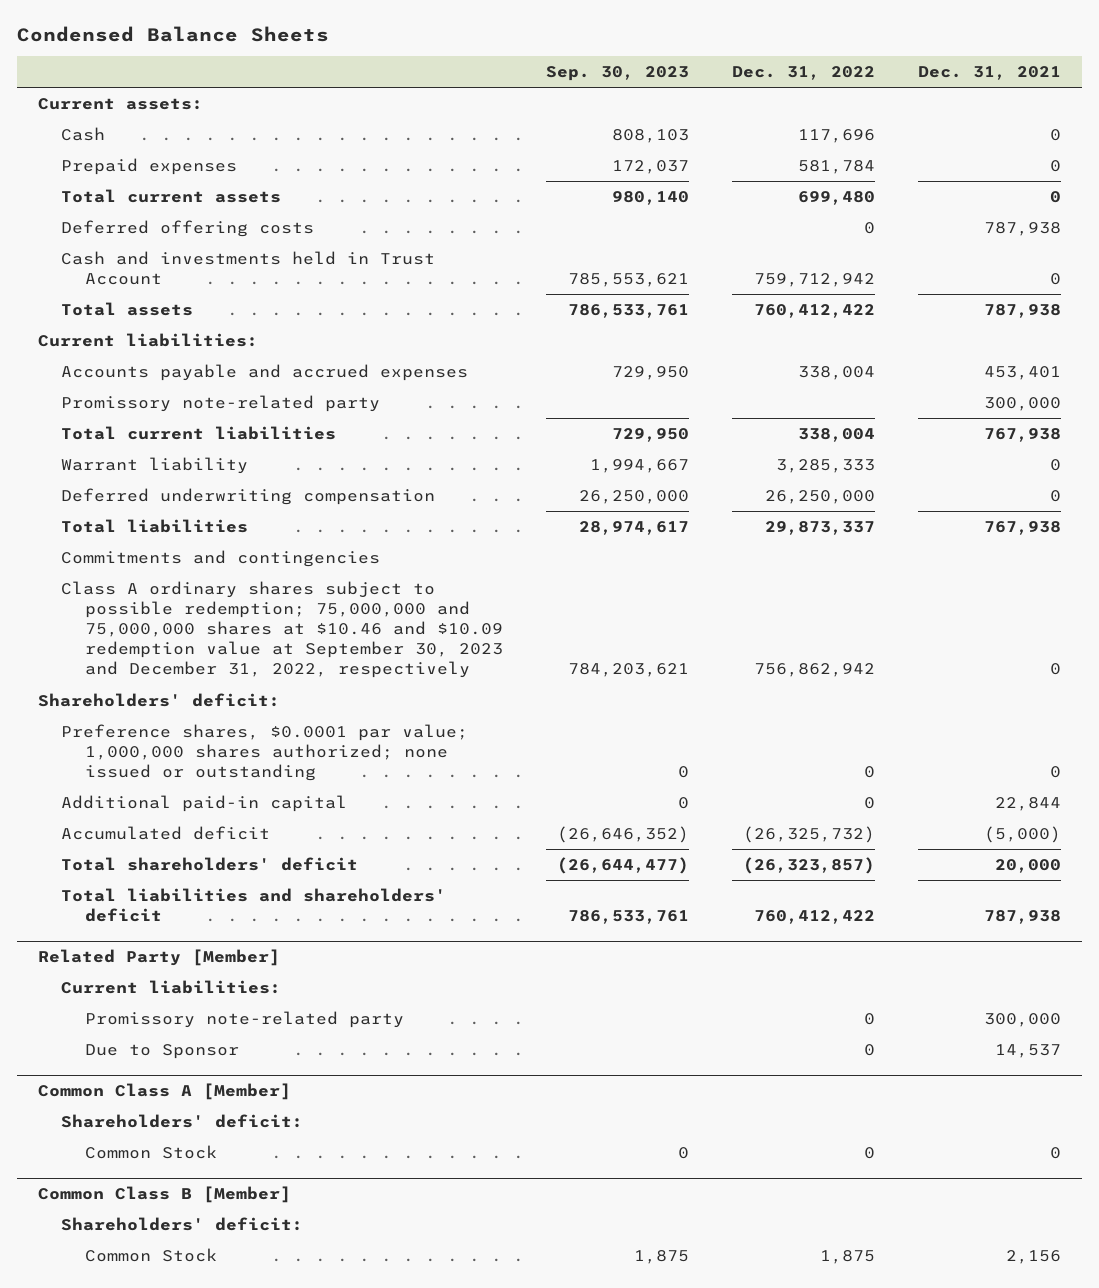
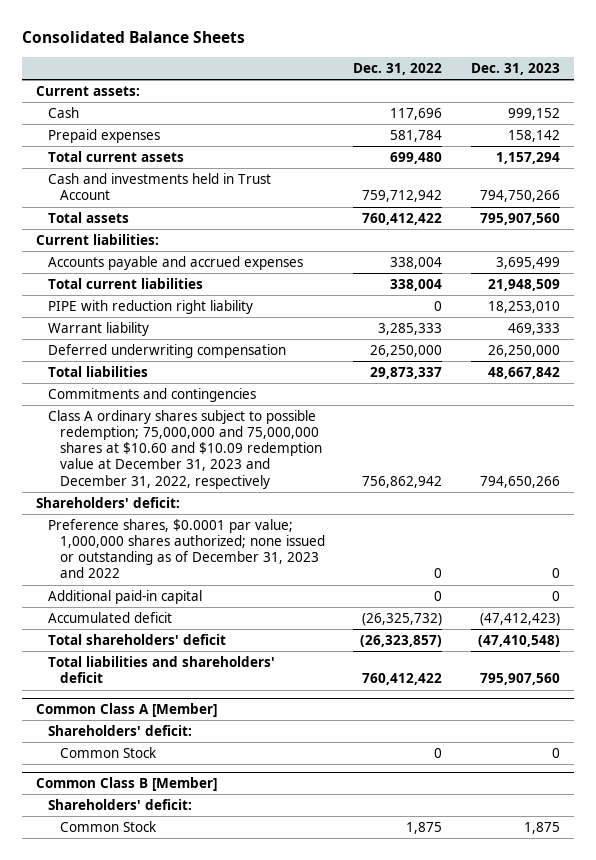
- Condensed Balance Sheets
+ Consolidated Balance Sheets
- | Sep. 30, 2023 | Dec. 31, 2022 | Dec. 31, 2021
+ | Dec. 31, 2022 | Dec. 31, 2023
- Deferred offering costs | | 0 | 787,938
- Promissory note-related party | | | 300,000
+ PIPE with reduction right liability | 0 | 18,253,010
- Class A ordinary shares subject to possible redemption; 75,000,000 and 75,000,000 shares at $10.46 and $10.09 redemption value at September 30, 2023 and December 31, 2022, respectively | 784,203,621 | 756,862,942 | 0
+ Class A ordinary shares subject to possible redemption; 75,000,000 and 75,000,000 shares at $10.60 and $10.09 redemption value at December 31, 2023 and December 31, 2022, respectively | 756,862,942 | 794,650,266
- Preference shares, $0.0001 par value; 1,000,000 shares authorized; none issued or outstanding | 0 | 0 | 0
+ Preference shares, $0.0001 par value; 1,000,000 shares authorized; none issued or outstanding as of December 31, 2023 and 2022 | 0 | 0
- Related Party [Member]
- Current liabilities:
- Promissory note-related party | | 0 | 300,000
- Due to Sponsor | | 0 | 14,537

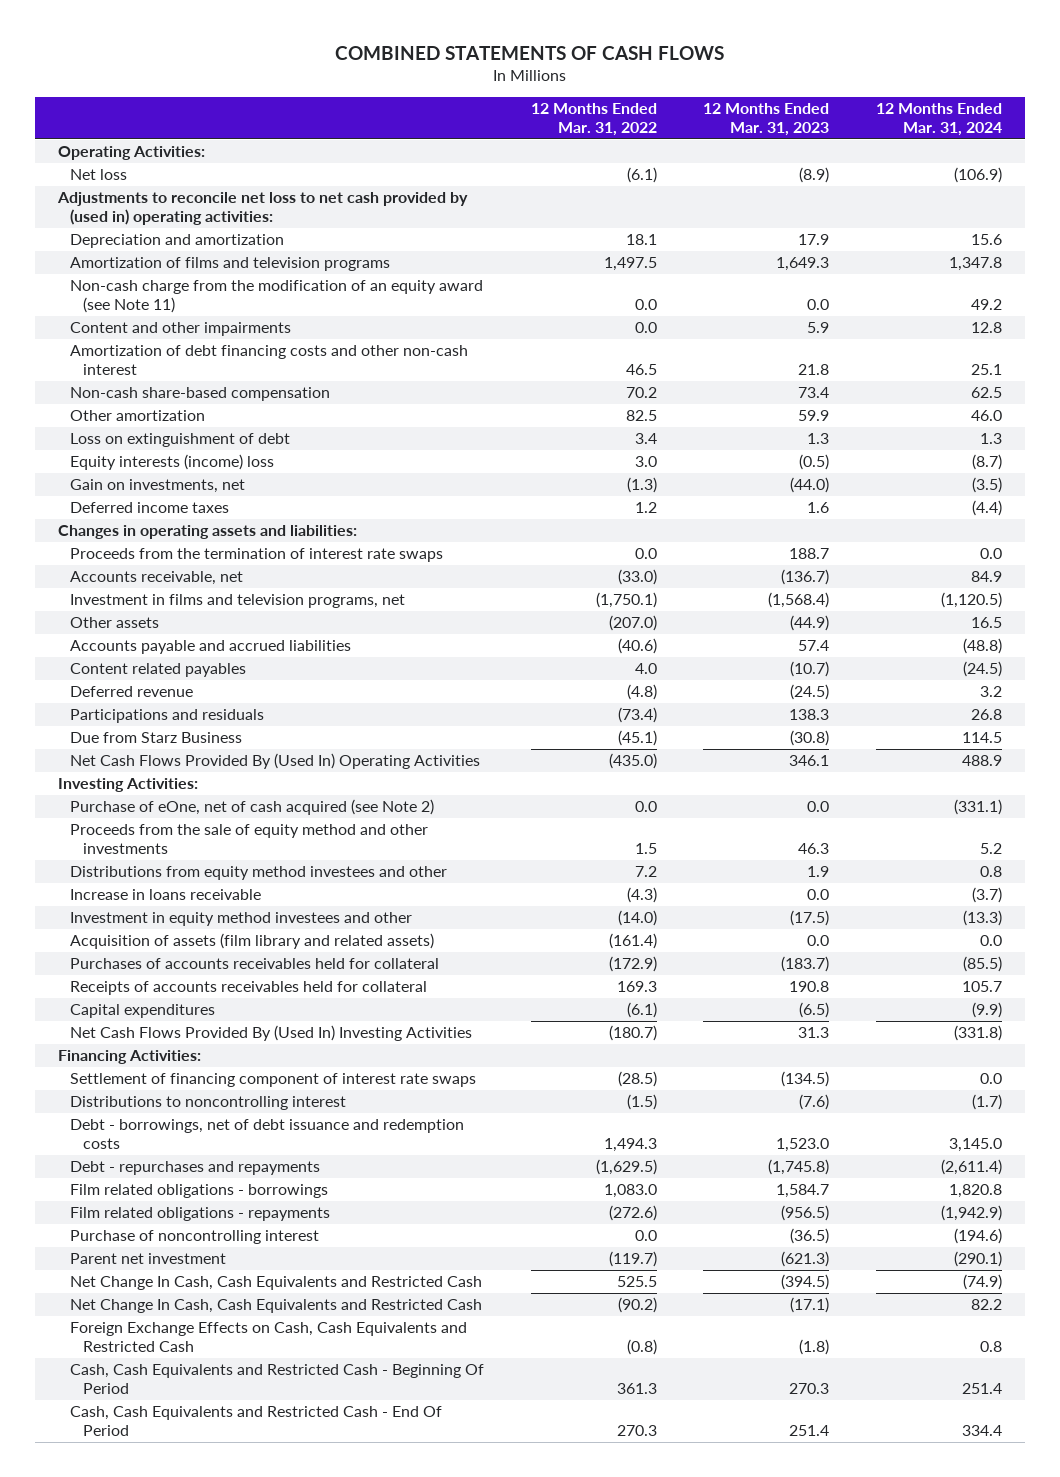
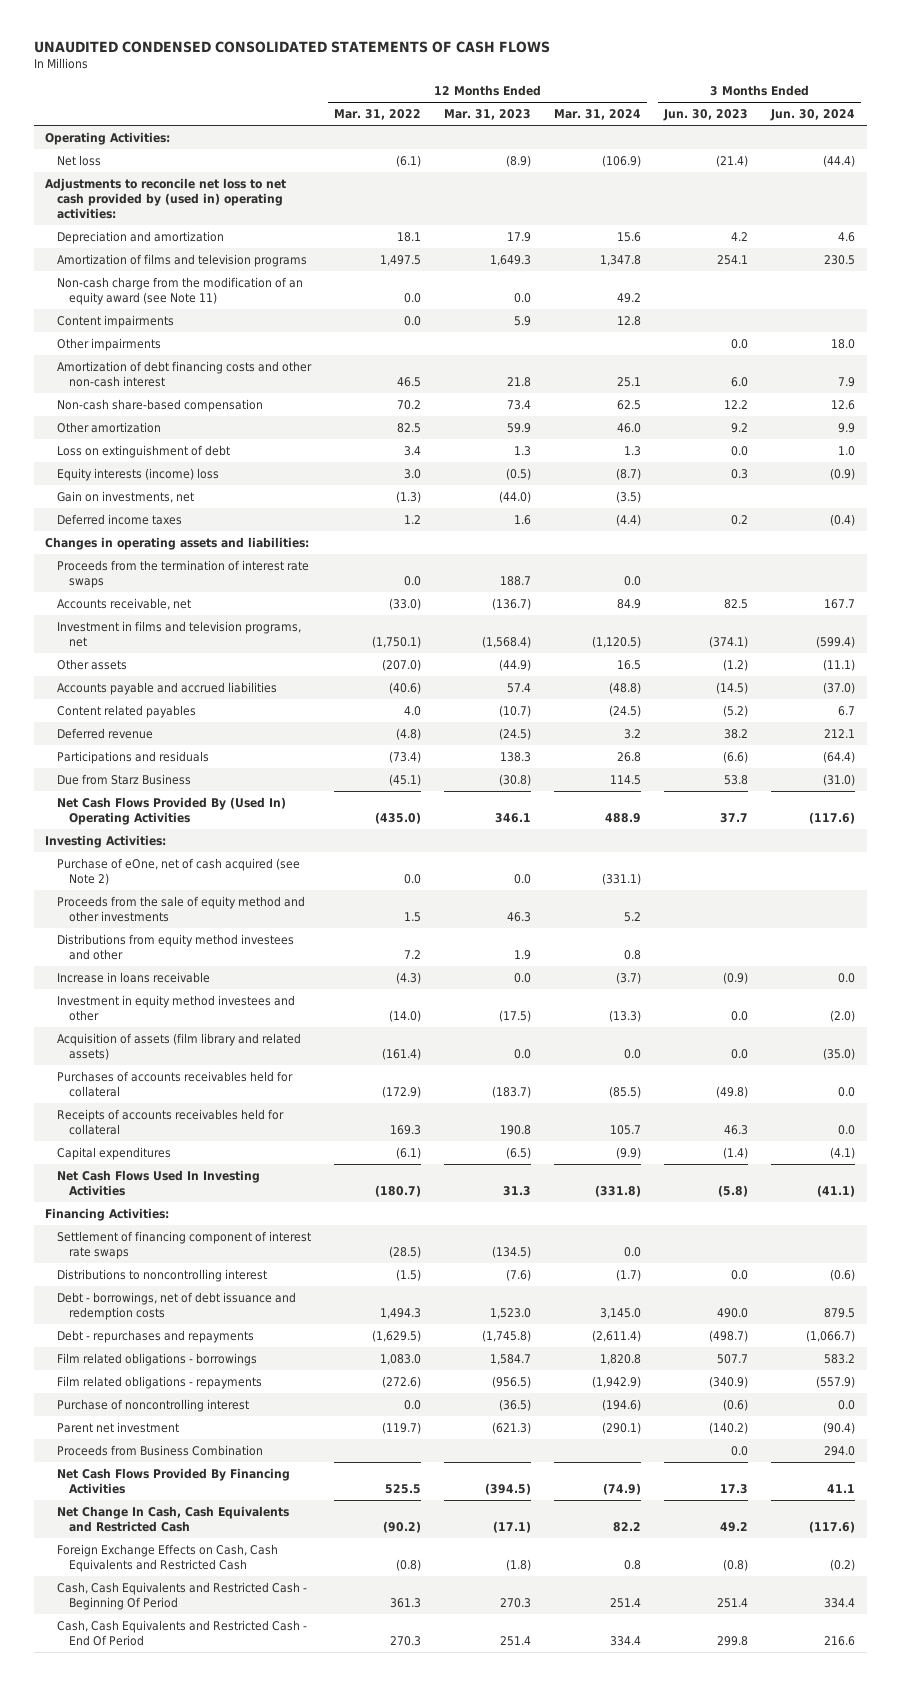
- COMBINED STATEMENTS OF CASH FLOWS
+ UNAUDITED CONDENSED CONSOLIDATED STATEMENTS OF CASH FLOWS
- | 12 Months Ended Mar. 31, 2022 | 12 Months Ended Mar. 31, 2023 | 12 Months Ended Mar. 31, 2024
+ | 12 Months Ended Mar. 31, 2022 | 12 Months Ended Mar. 31, 2023 | 12 Months Ended Mar. 31, 2024 | 3 Months Ended Jun. 30, 2023 | 3 Months Ended Jun. 30, 2024
- Content and other impairments | 0.0 | 5.9 | 12.8
+ Content impairments | 0.0 | 5.9 | 12.8 | |
+ Other impairments | | | | 0.0 | 18.0
- Net Cash Flows Provided By (Used In) Investing Activities | (180.7) | 31.3 | (331.8)
+ Net Cash Flows Used In Investing Activities | (180.7) | 31.3 | (331.8) | (5.8) | (41.1)
- Net Change In Cash, Cash Equivalents and Restricted Cash | 525.5 | (394.5) | (74.9)
+ Proceeds from Business Combination | | | | 0.0 | 294.0
+ Net Cash Flows Provided By Financing Activities | 525.5 | (394.5) | (74.9) | 17.3 | 41.1

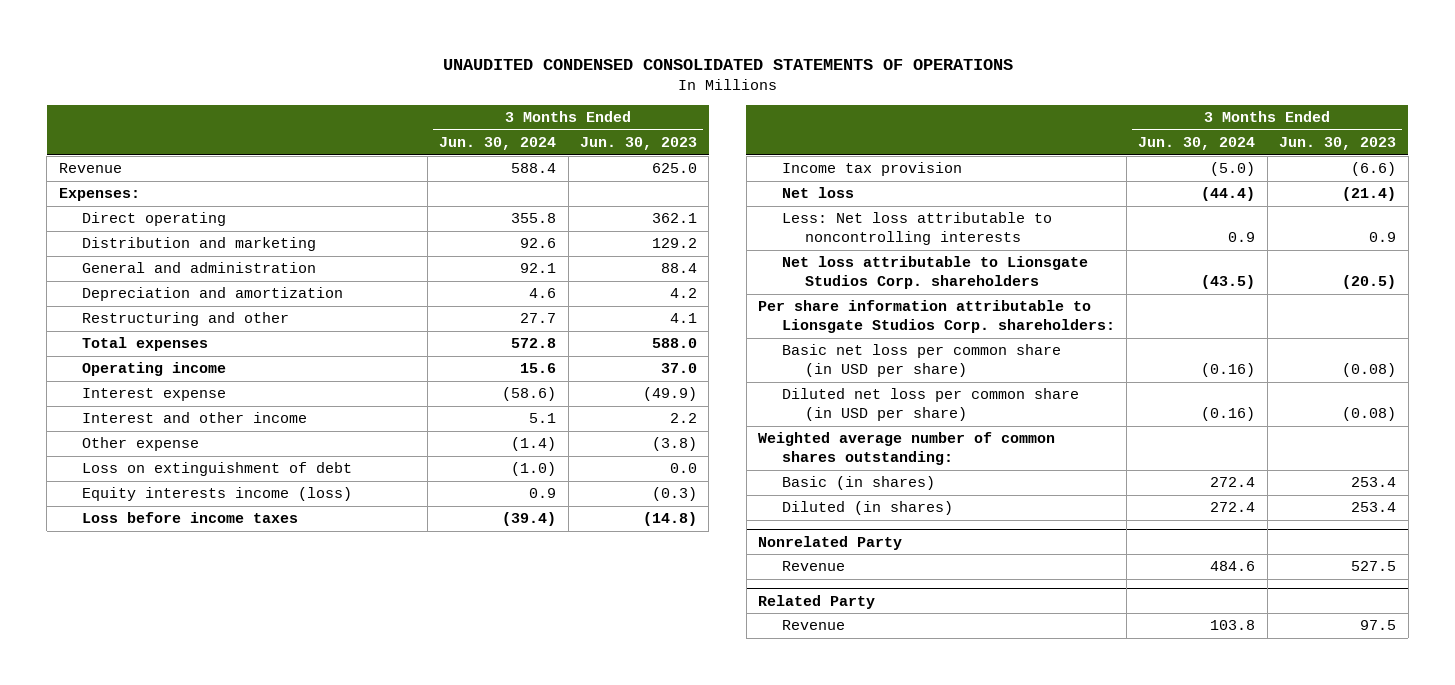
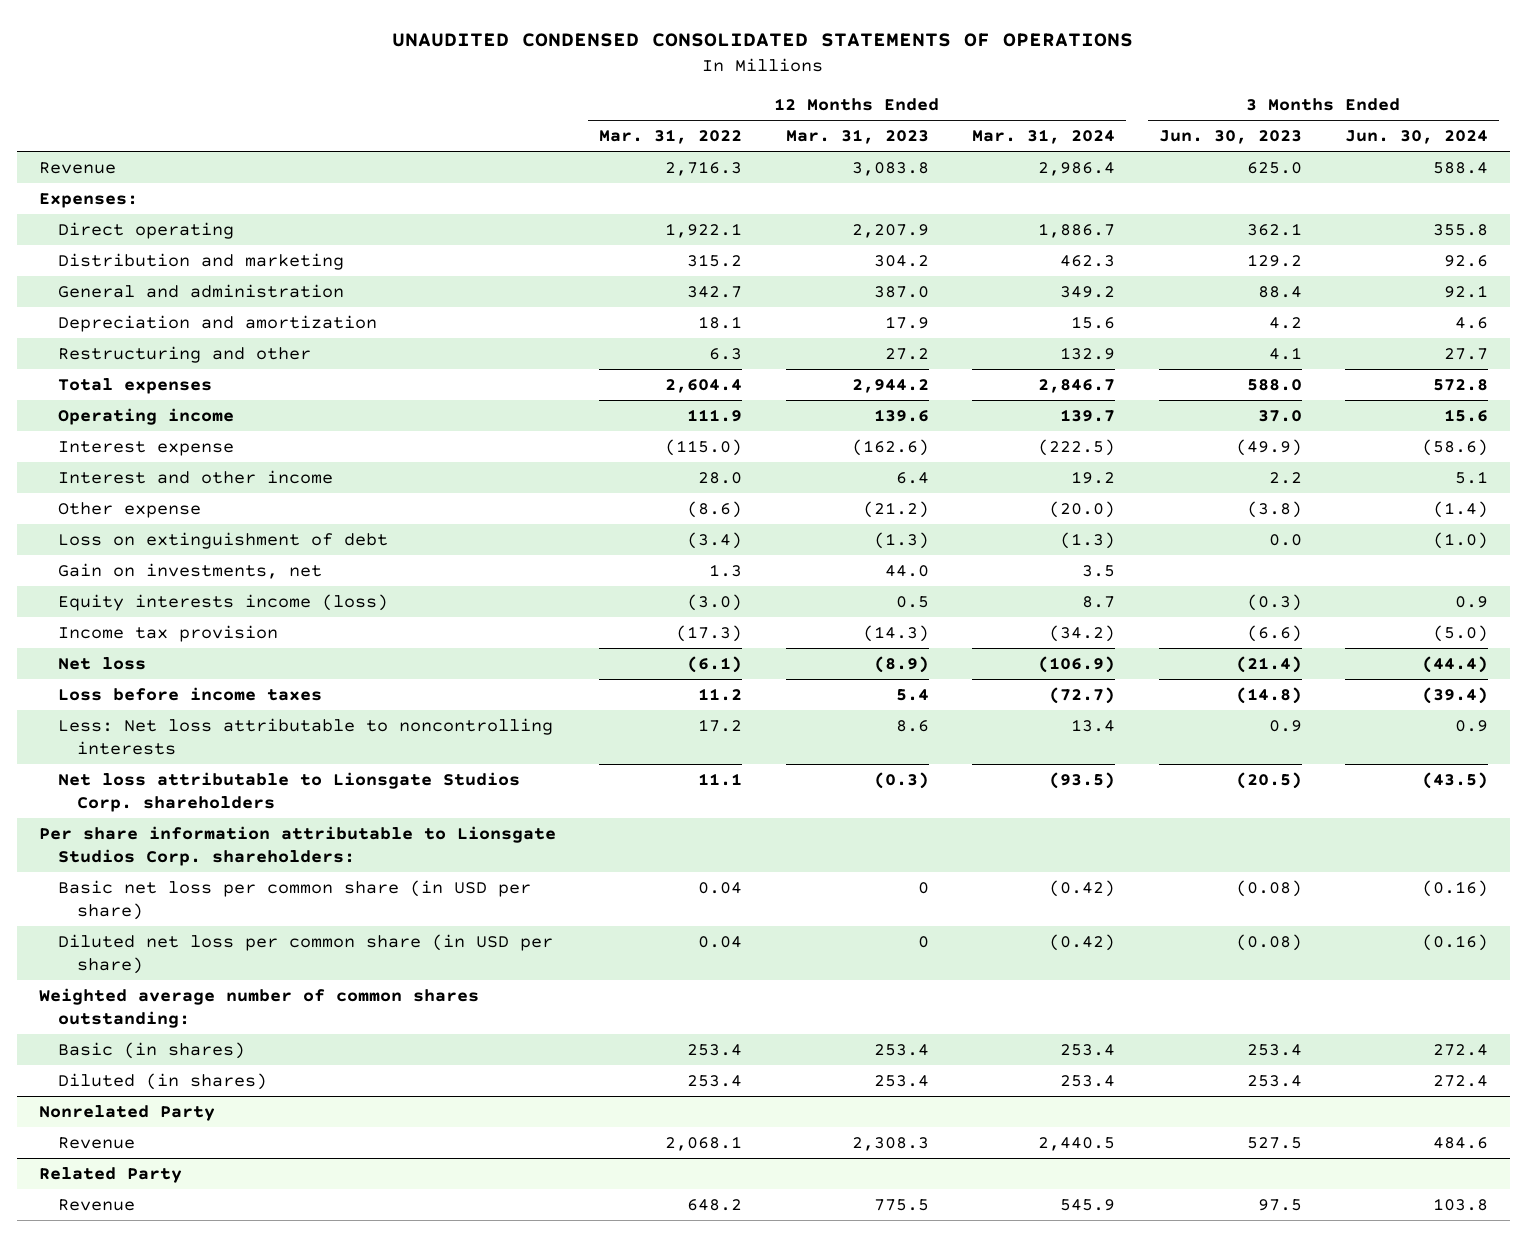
- | 3 Months Ended Jun. 30, 2024 | 3 Months Ended Jun. 30, 2023
+ | 12 Months Ended Mar. 31, 2022 | 12 Months Ended Mar. 31, 2023 | 12 Months Ended Mar. 31, 2024 | 3 Months Ended Jun. 30, 2023 | 3 Months Ended Jun. 30, 2024
+ Gain on investments, net | 1.3 | 44.0 | 3.5 | |
moved down: Loss before income taxes | 11.2 | 5.4 | (72.7) | (14.8) | (39.4)

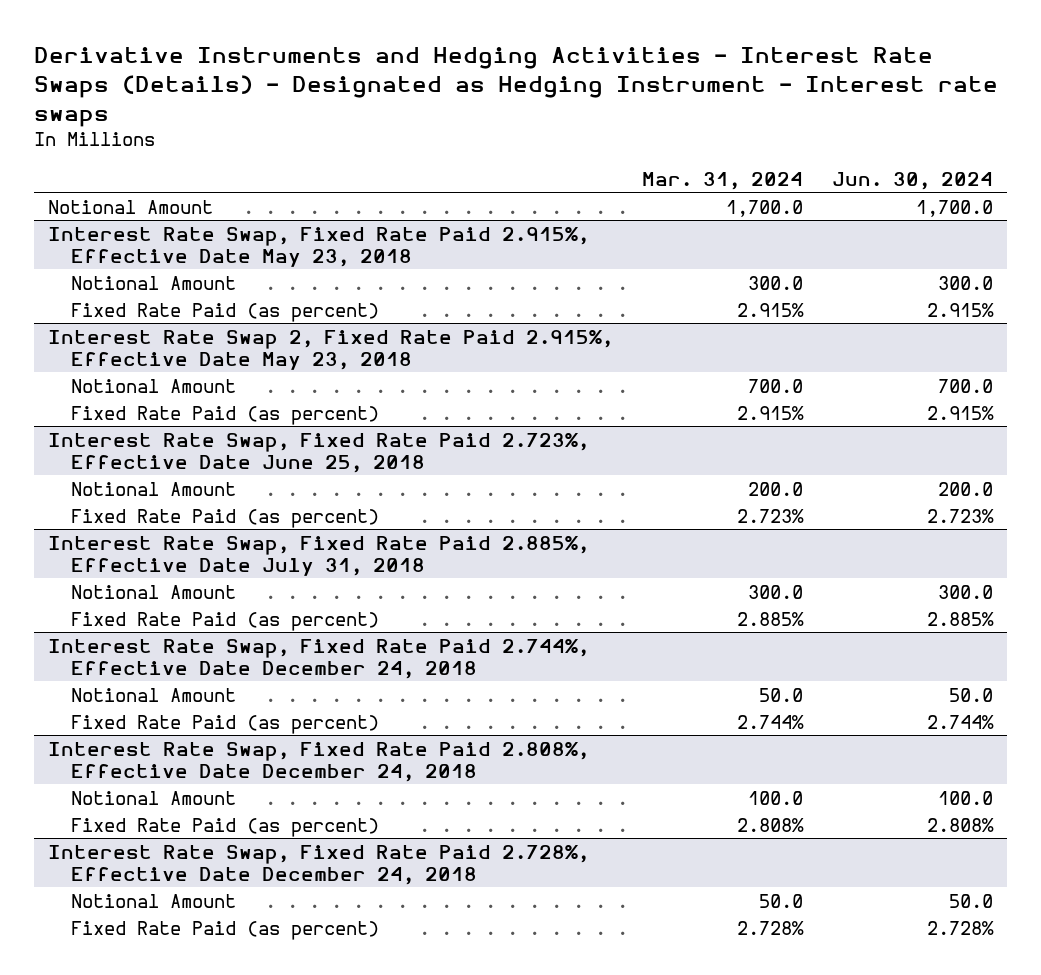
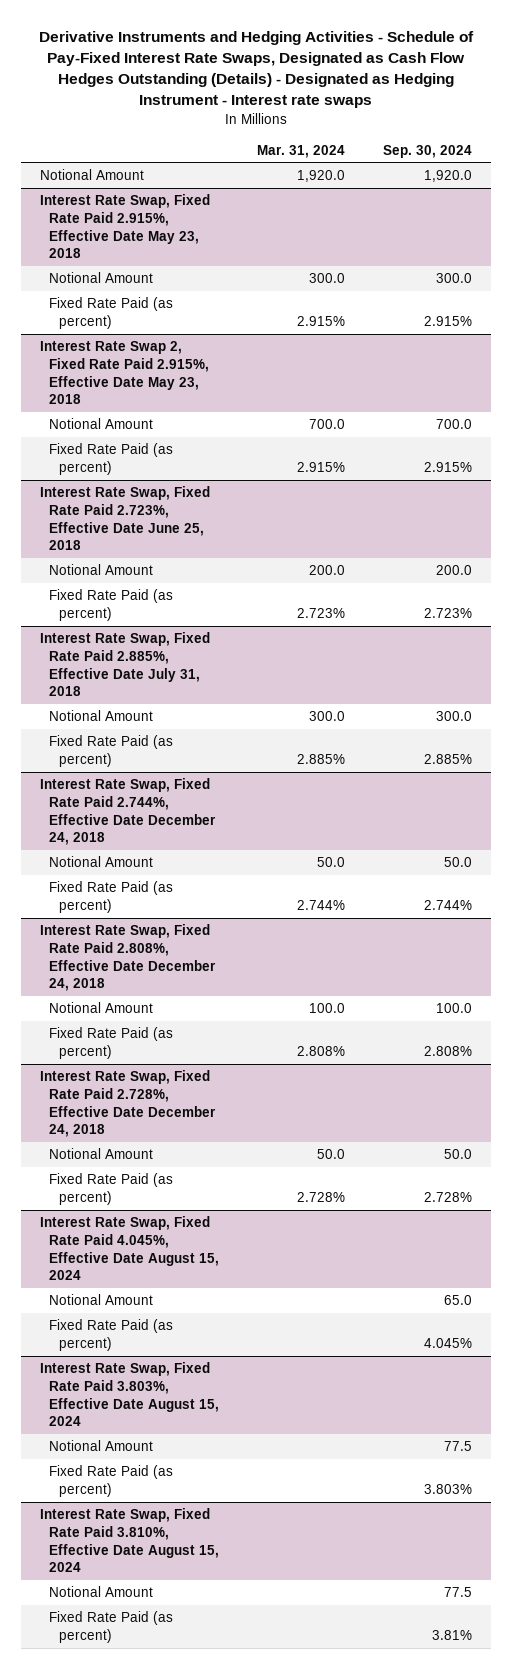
- Derivative Instruments and Hedging Activities - Interest Rate Swaps (Details) - Designated as Hedging Instrument - Interest rate swaps
+ Derivative Instruments and Hedging Activities - Schedule of Pay-Fixed Interest Rate Swaps, Designated as Cash Flow Hedges Outstanding (Details) - Designated as Hedging Instrument - Interest rate swaps
- | Mar. 31, 2024 | Jun. 30, 2024
+ | Mar. 31, 2024 | Sep. 30, 2024
- Notional Amount | 1,700.0 | 1,700.0
+ Notional Amount | 1,920.0 | 1,920.0
+ Interest Rate Swap, Fixed Rate Paid 4.045%, Effective Date August 15, 2024
+ Notional Amount | | 65.0
+ Fixed Rate Paid (as percent) | | 4.045%
+ Interest Rate Swap, Fixed Rate Paid 3.803%, Effective Date August 15, 2024
+ Notional Amount | | 77.5
+ Fixed Rate Paid (as percent) | | 3.803%
+ Interest Rate Swap, Fixed Rate Paid 3.810%, Effective Date August 15, 2024
+ Notional Amount | | 77.5
+ Fixed Rate Paid (as percent) | | 3.81%

